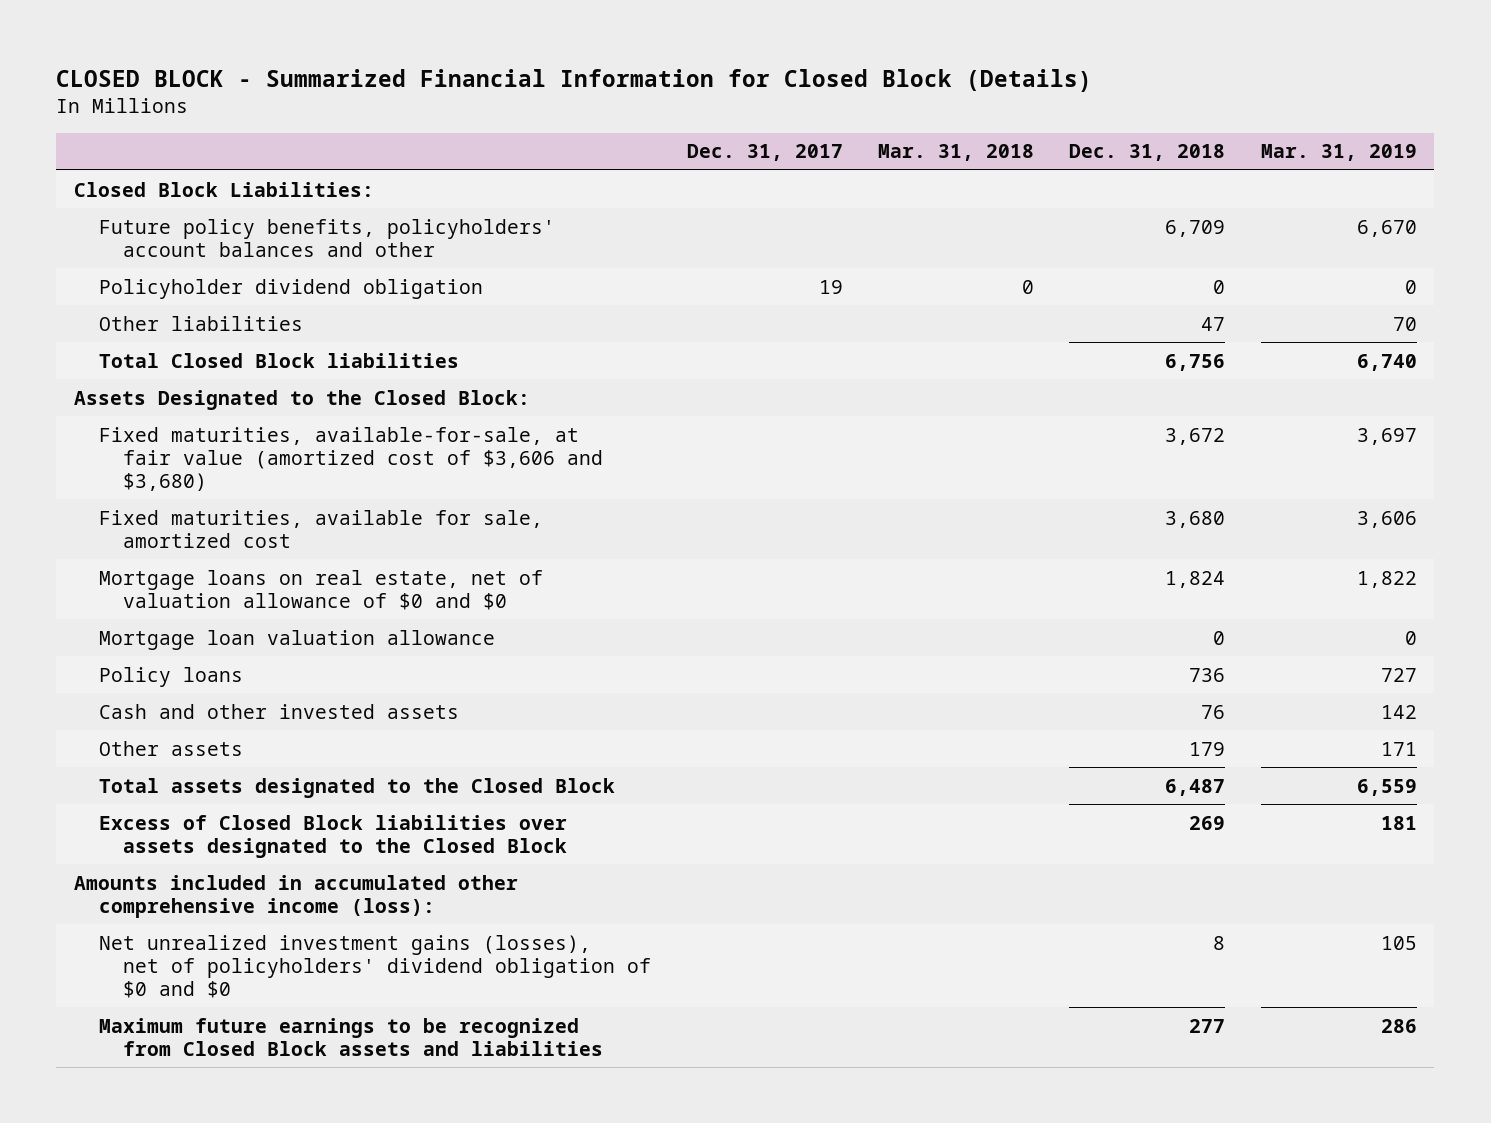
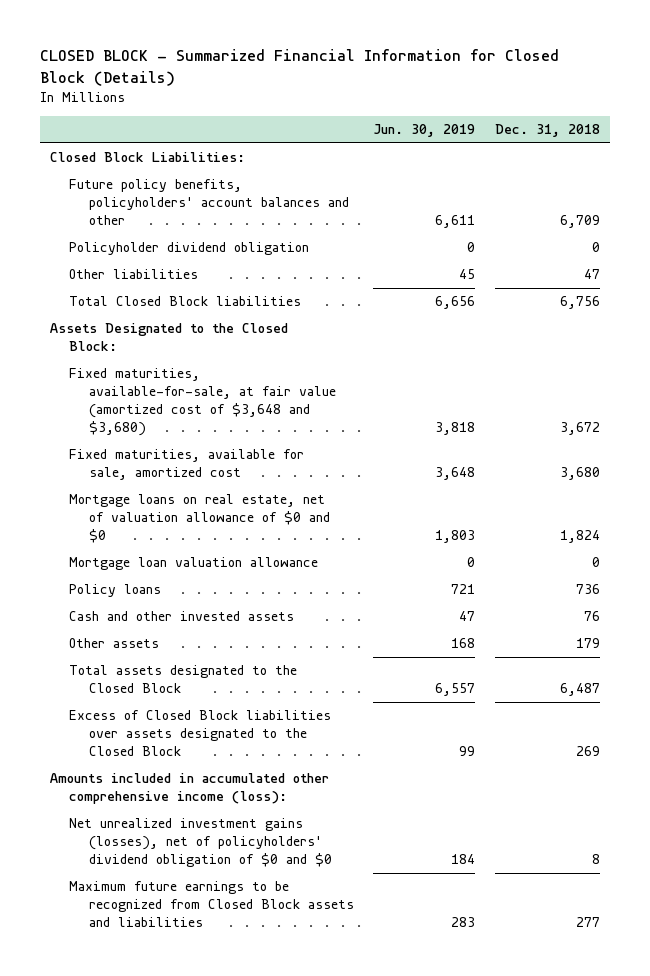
- | Dec. 31, 2017 | Mar. 31, 2018 | Dec. 31, 2018 | Mar. 31, 2019
+ | Jun. 30, 2019 | Dec. 31, 2018
- Fixed maturities, available-for-sale, at fair value (amortized cost of $3,606 and $3,680) | | | 3,672 | 3,697
+ Fixed maturities, available-for-sale, at fair value (amortized cost of $3,648 and $3,680) | 3,818 | 3,672

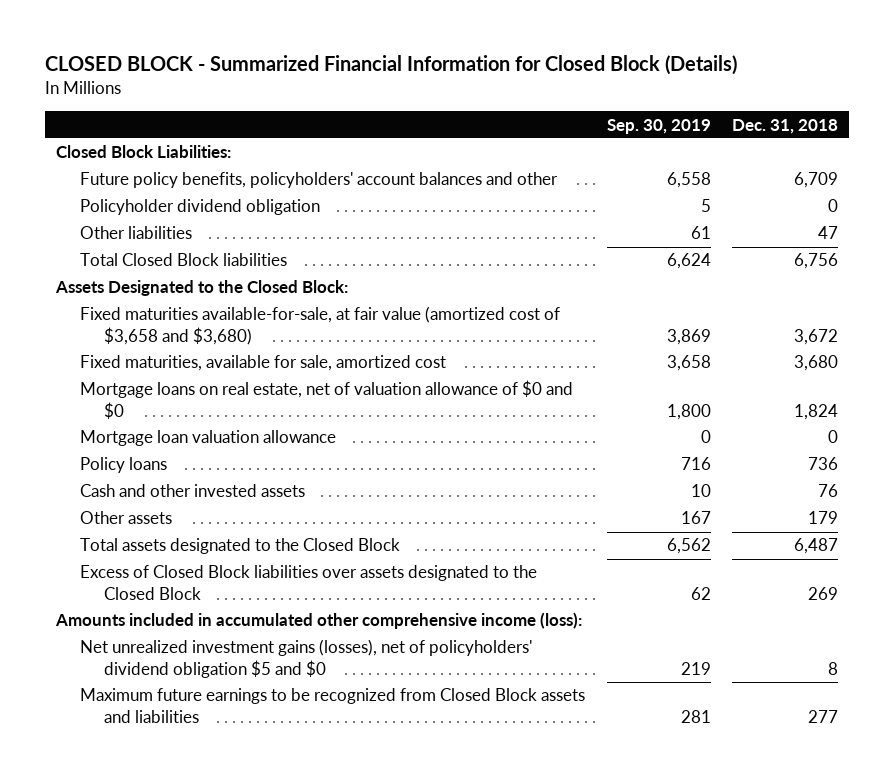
- | Jun. 30, 2019 | Dec. 31, 2018
+ | Sep. 30, 2019 | Dec. 31, 2018
- Fixed maturities, available-for-sale, at fair value (amortized cost of $3,648 and $3,680) | 3,818 | 3,672
+ Fixed maturities available-for-sale, at fair value (amortized cost of $3,658 and $3,680) | 3,869 | 3,672
- Net unrealized investment gains (losses), net of policyholders' dividend obligation of $0 and $0 | 184 | 8
+ Net unrealized investment gains (losses), net of policyholders' dividend obligation $5 and $0 | 219 | 8

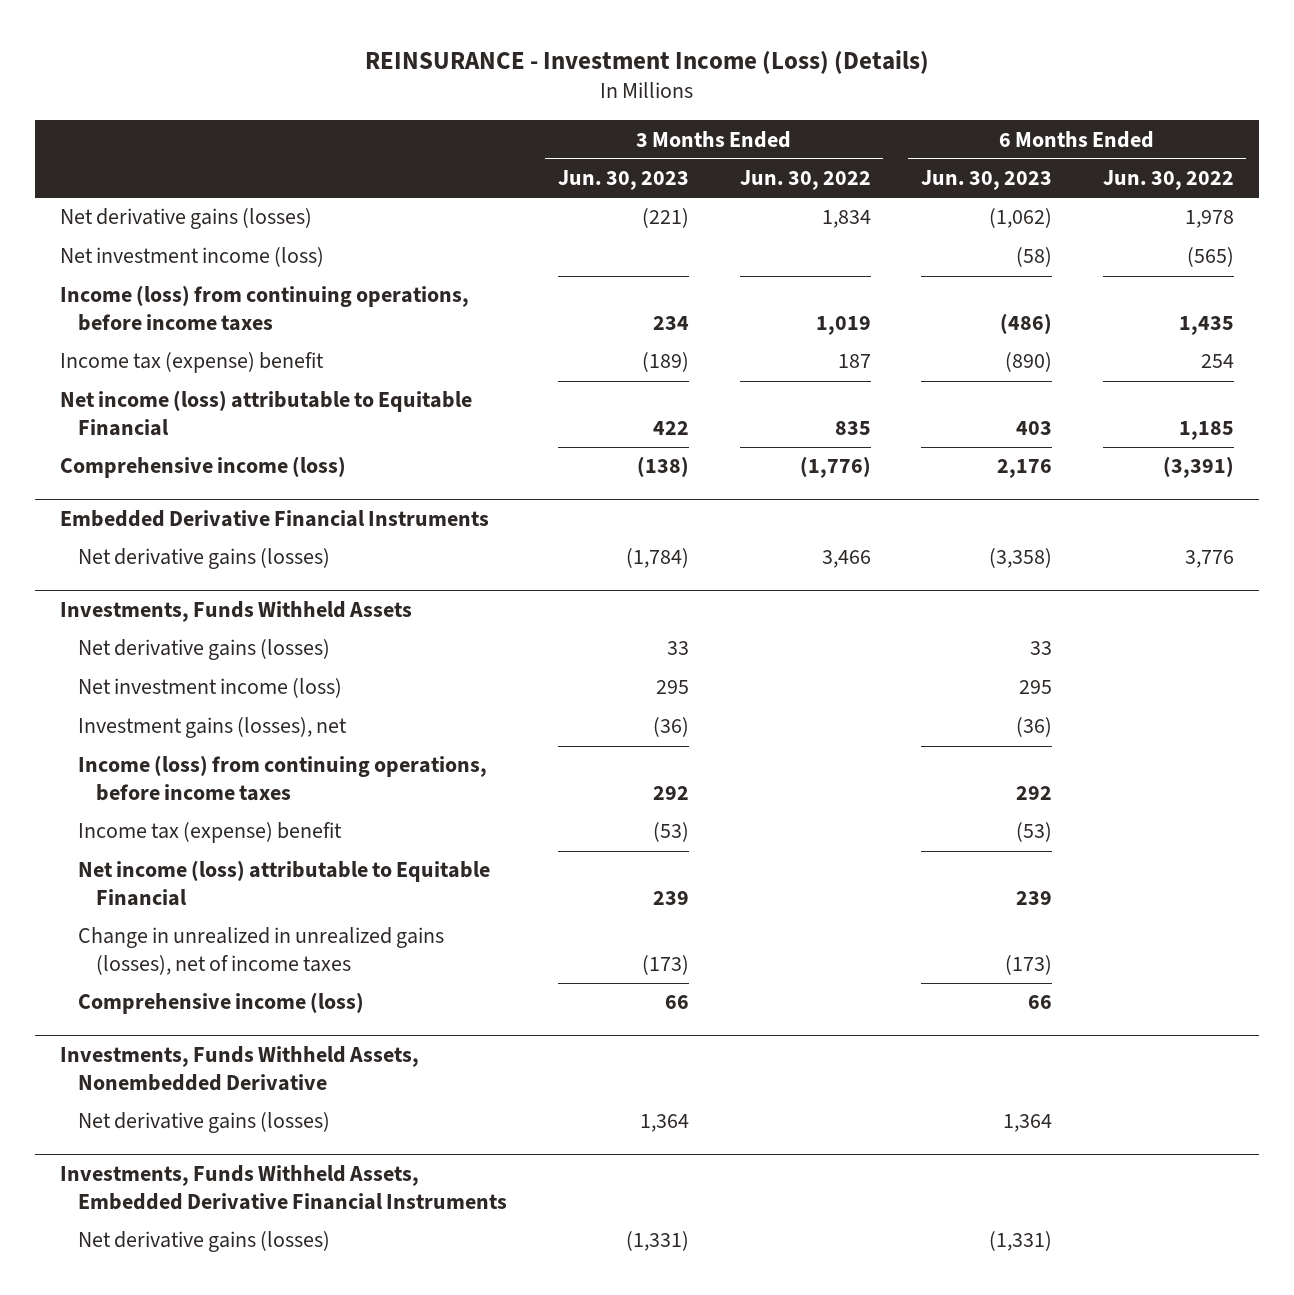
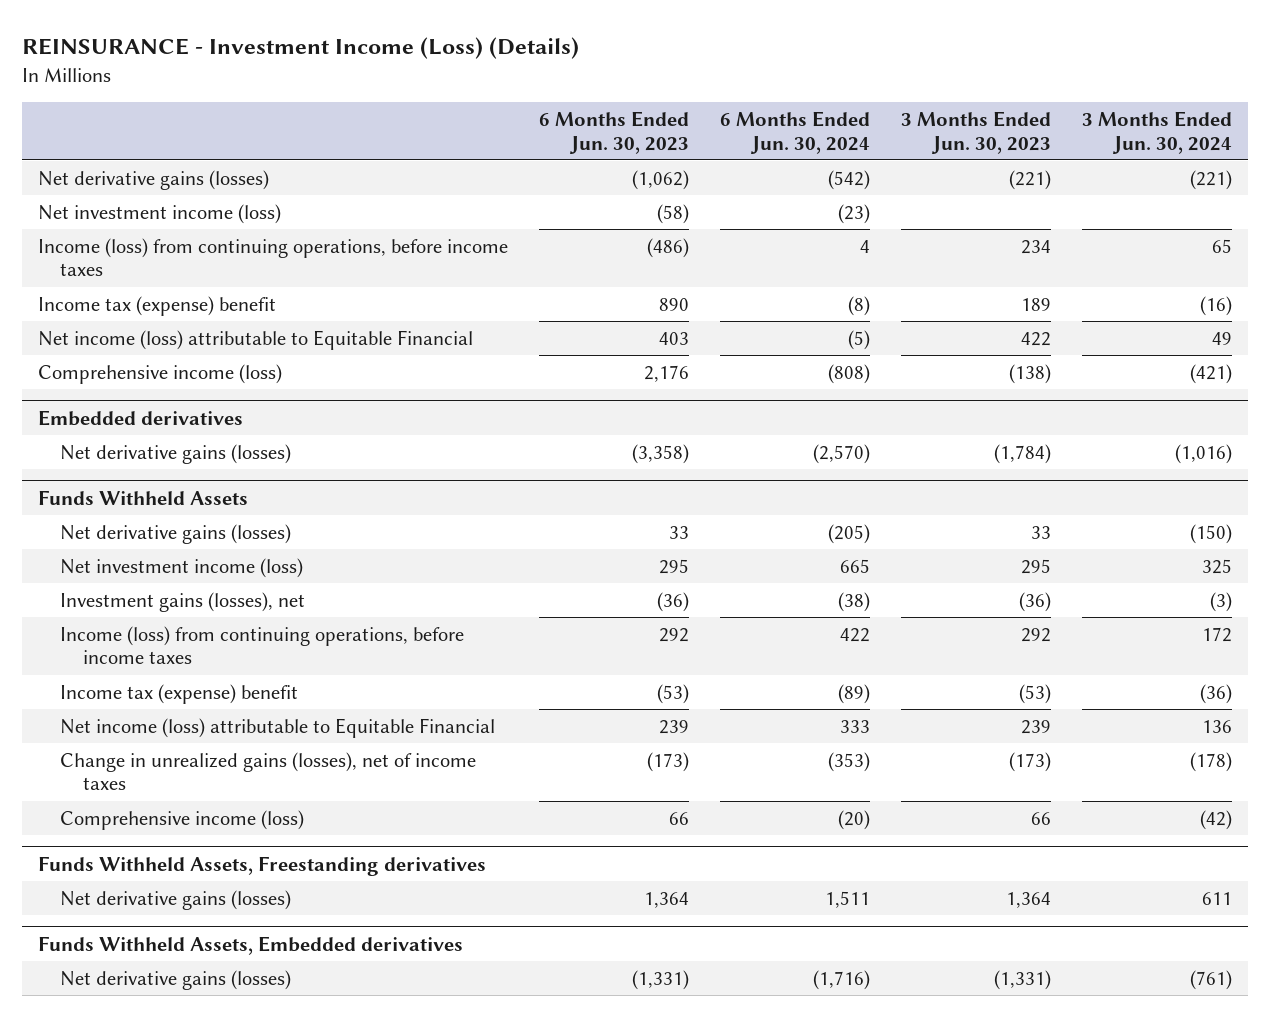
- | 3 Months Ended Jun. 30, 2023 | 3 Months Ended Jun. 30, 2022 | 6 Months Ended Jun. 30, 2023 | 6 Months Ended Jun. 30, 2022
+ | 6 Months Ended Jun. 30, 2023 | 6 Months Ended Jun. 30, 2024 | 3 Months Ended Jun. 30, 2023 | 3 Months Ended Jun. 30, 2024
- Income tax (expense) benefit | (189) | 187 | (890) | 254
+ Income tax (expense) benefit | 890 | (8) | 189 | (16)
- Embedded Derivative Financial Instruments
+ Embedded derivatives
- Investments, Funds Withheld Assets
+ Funds Withheld Assets
- Change in unrealized in unrealized gains (losses), net of income taxes | (173) | | (173) |
+ Change in unrealized gains (losses), net of income taxes | (173) | (353) | (173) | (178)
- Investments, Funds Withheld Assets, Nonembedded Derivative
+ Funds Withheld Assets, Freestanding derivatives
- Investments, Funds Withheld Assets, Embedded Derivative Financial Instruments
+ Funds Withheld Assets, Embedded derivatives

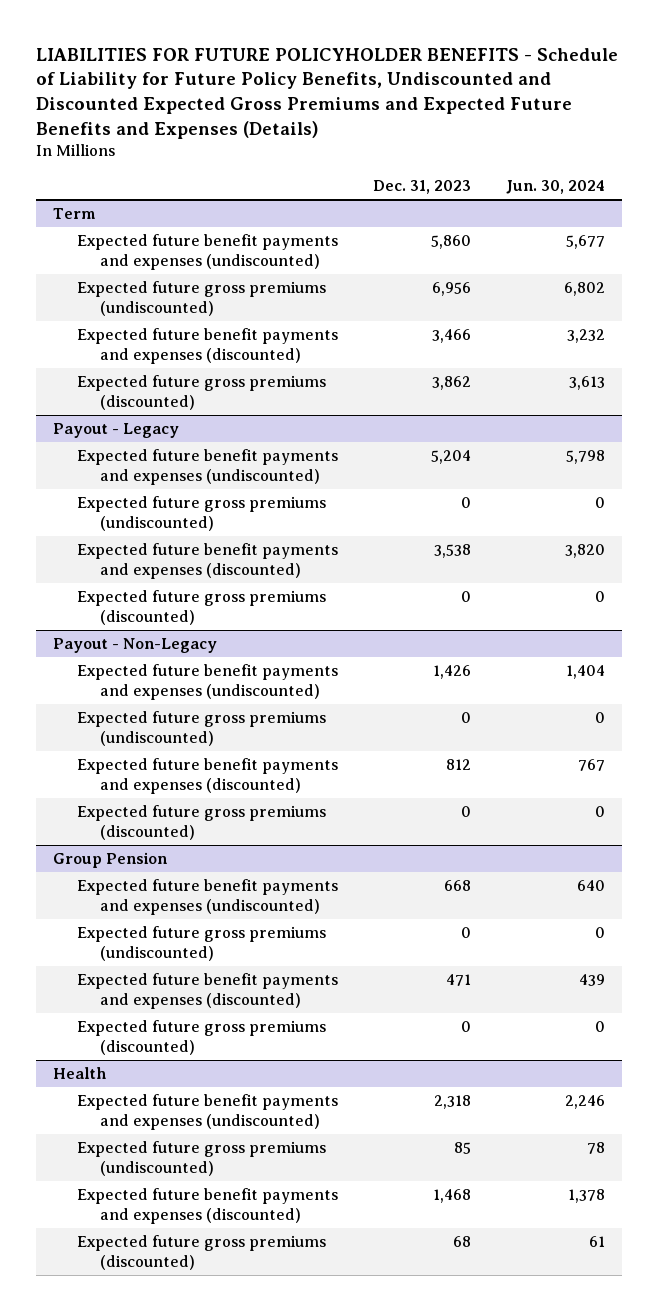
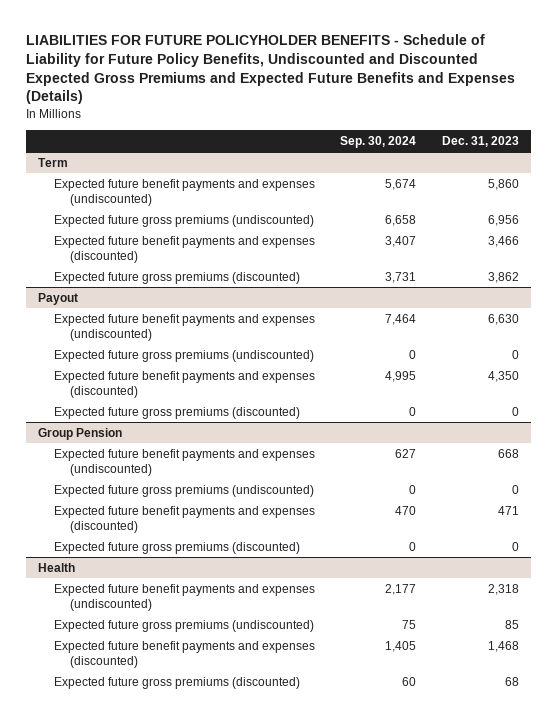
- | Dec. 31, 2023 | Jun. 30, 2024
+ | Sep. 30, 2024 | Dec. 31, 2023
- Payout - Legacy
- Expected future benefit payments and expenses (undiscounted) | 5,204 | 5,798
- Expected future gross premiums (undiscounted) | 0 | 0
- Expected future benefit payments and expenses (discounted) | 3,538 | 3,820
- Expected future gross premiums (discounted) | 0 | 0
- Payout - Non-Legacy
- Expected future benefit payments and expenses (undiscounted) | 1,426 | 1,404
+ Payout
+ Expected future benefit payments and expenses (undiscounted) | 7,464 | 6,630
- Expected future benefit payments and expenses (discounted) | 812 | 767
+ Expected future benefit payments and expenses (discounted) | 4,995 | 4,350

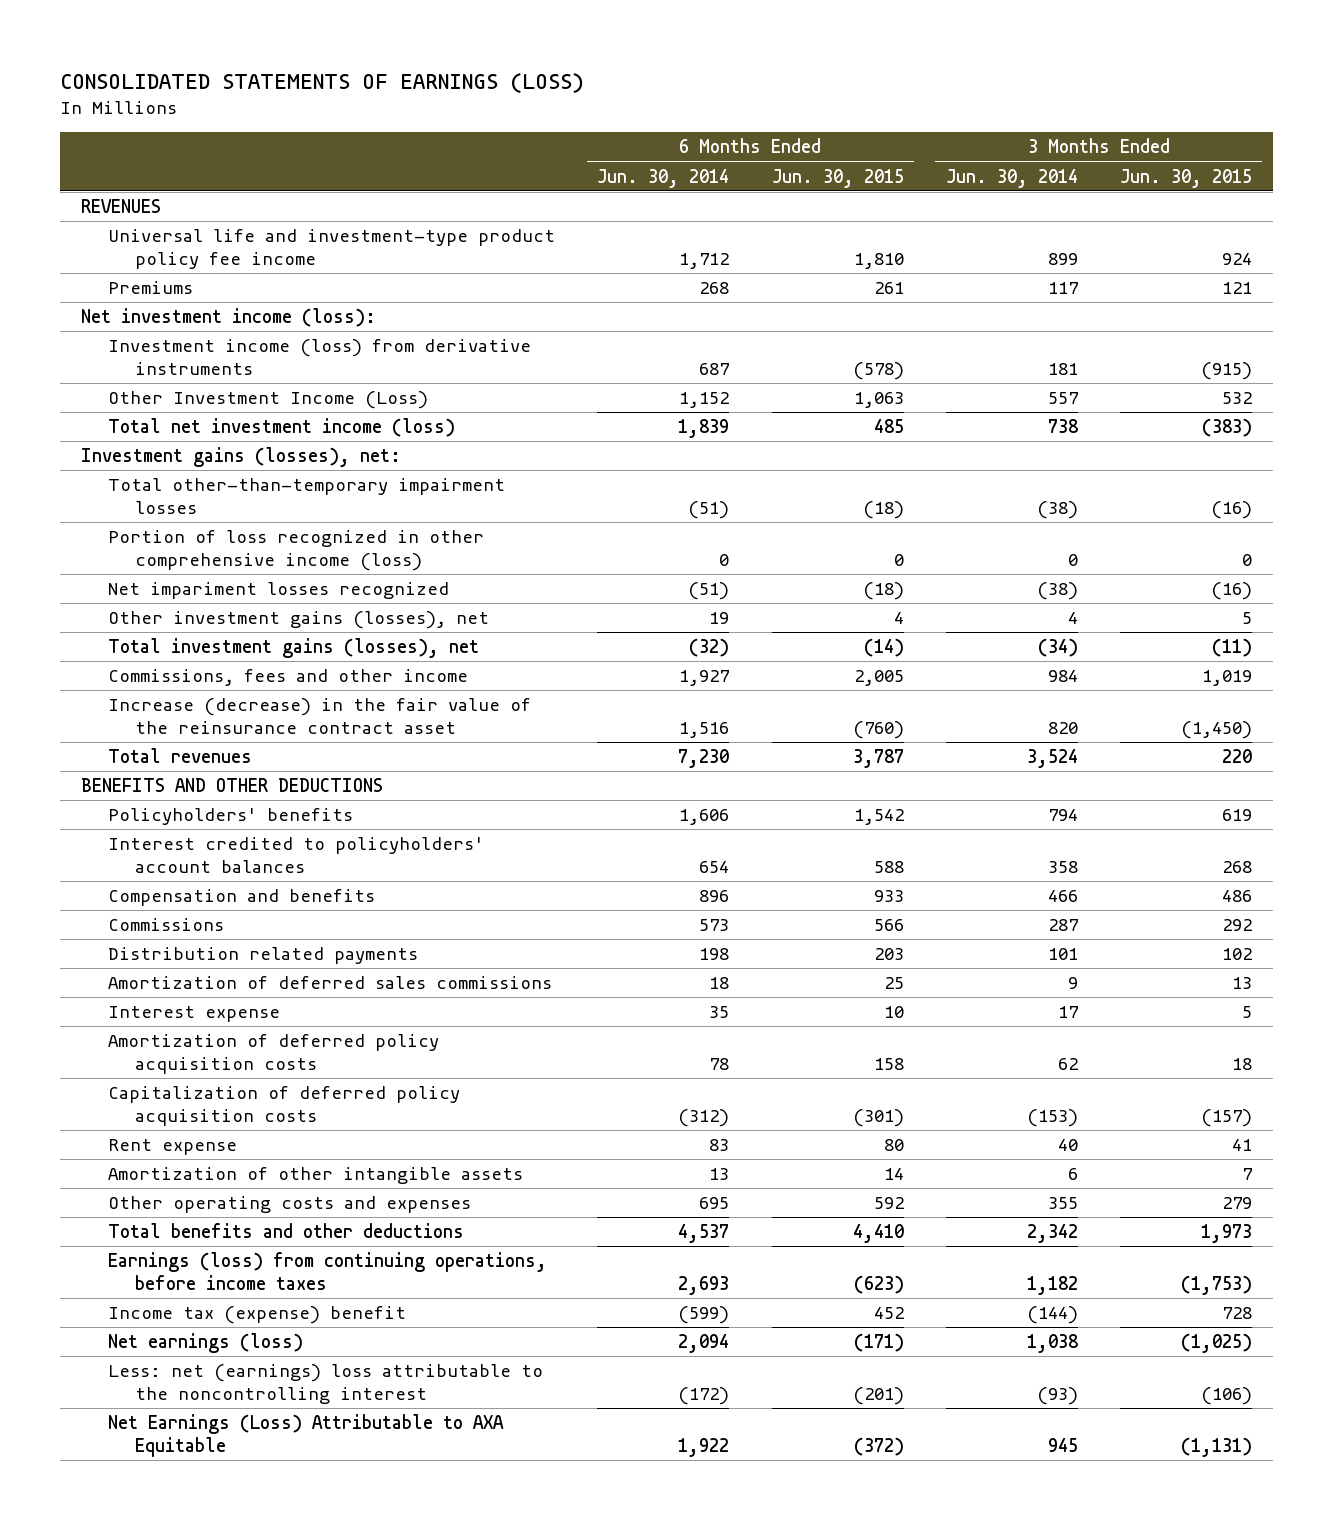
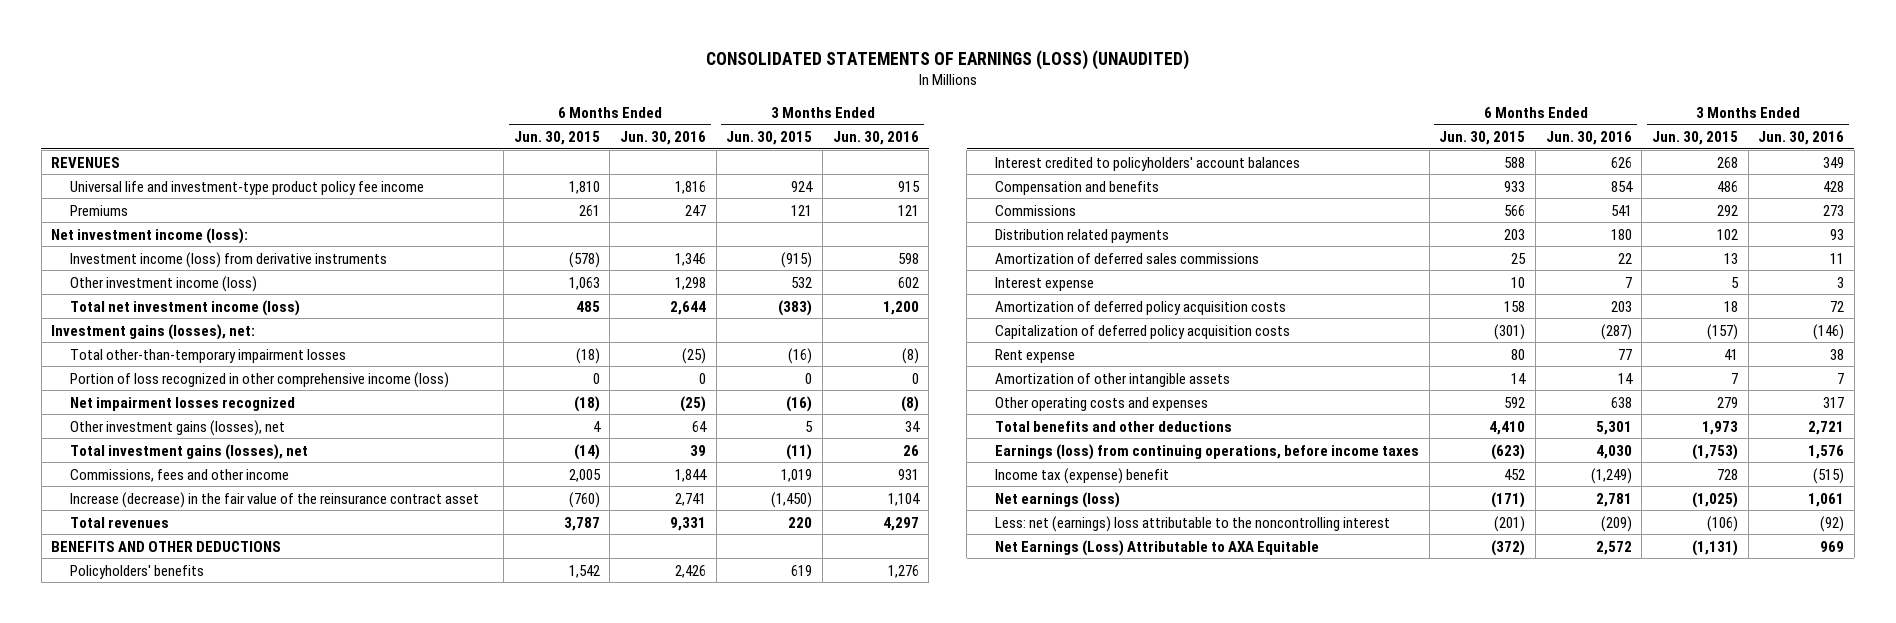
- CONSOLIDATED STATEMENTS OF EARNINGS (LOSS)
+ CONSOLIDATED STATEMENTS OF EARNINGS (LOSS) (UNAUDITED)
- | 6 Months Ended Jun. 30, 2014 | 6 Months Ended Jun. 30, 2015 | 3 Months Ended Jun. 30, 2014 | 3 Months Ended Jun. 30, 2015
+ | 6 Months Ended Jun. 30, 2015 | 6 Months Ended Jun. 30, 2016 | 3 Months Ended Jun. 30, 2015 | 3 Months Ended Jun. 30, 2016
- Other Investment Income (Loss) | 1,152 | 1,063 | 557 | 532
+ Other investment income (loss) | 1,063 | 1,298 | 532 | 602
- Net impariment losses recognized | (51) | (18) | (38) | (16)
+ Net impairment losses recognized | (18) | (25) | (16) | (8)

